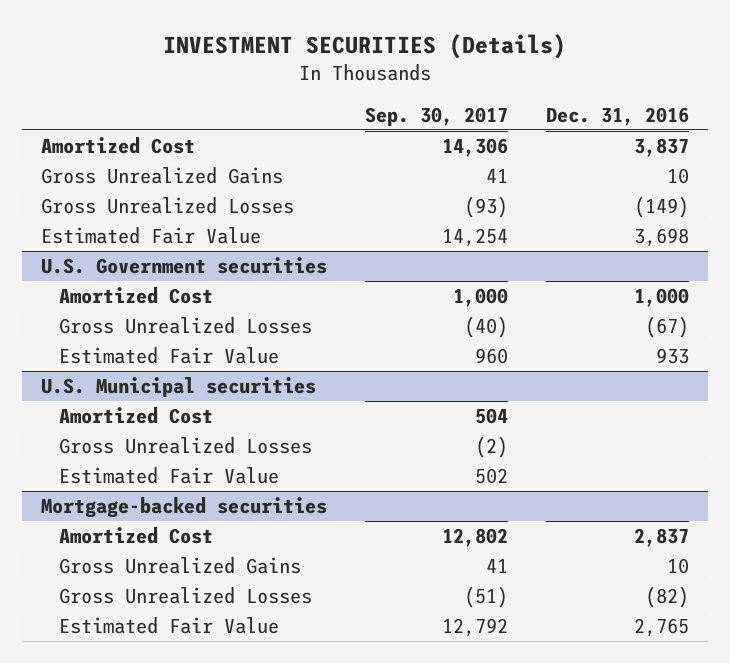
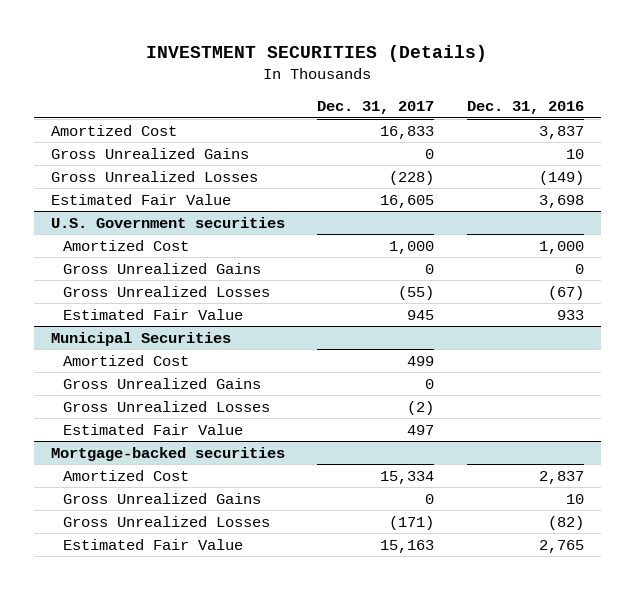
- | Sep. 30, 2017 | Dec. 31, 2016
+ | Dec. 31, 2017 | Dec. 31, 2016
@ U.S. Government securities
+ Gross Unrealized Gains | 0 | 0
- U.S. Municipal securities
+ Municipal Securities
+ Gross Unrealized Gains | 0 |

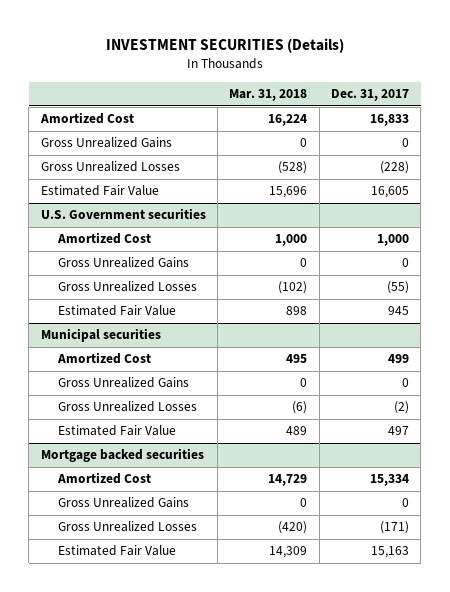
- | Dec. 31, 2017 | Dec. 31, 2016
+ | Mar. 31, 2018 | Dec. 31, 2017
- Municipal Securities
+ Municipal securities
- Mortgage-backed securities
+ Mortgage backed securities

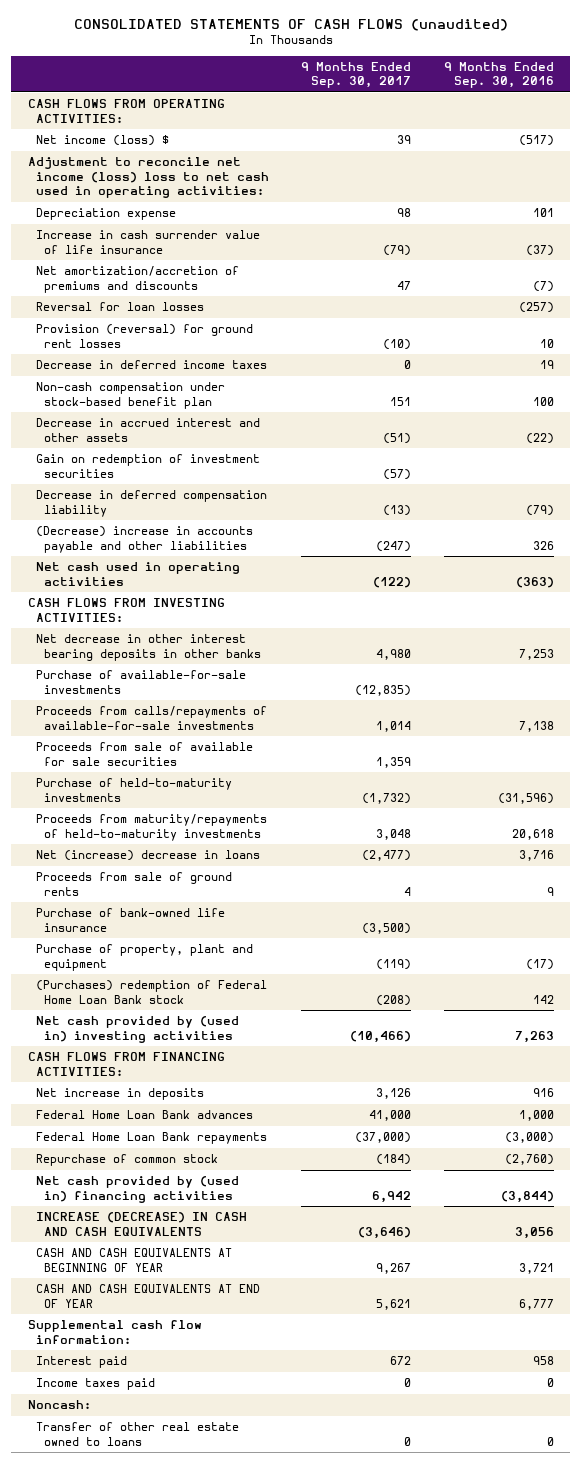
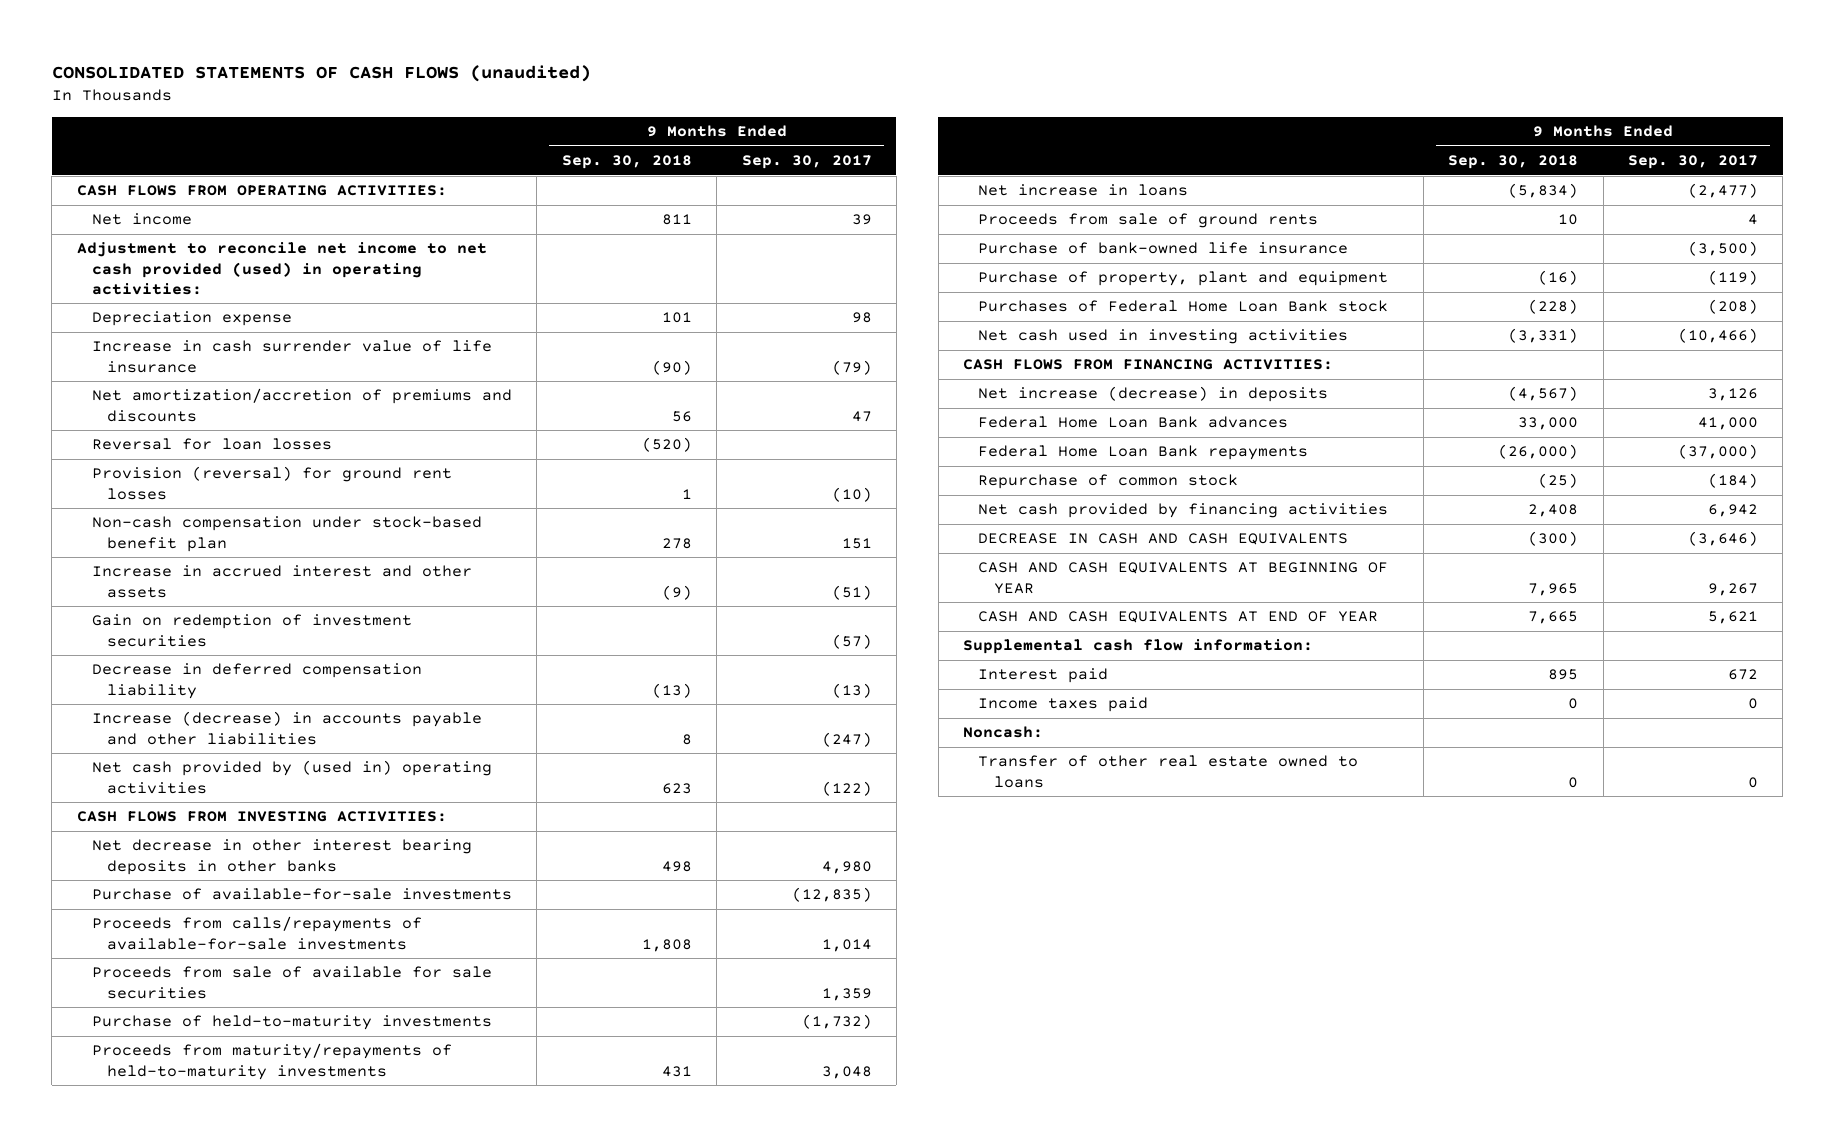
- | 9 Months Ended Sep. 30, 2017 | 9 Months Ended Sep. 30, 2016
+ | 9 Months Ended Sep. 30, 2018 | 9 Months Ended Sep. 30, 2017
- Net income (loss) $ | 39 | (517)
- Adjustment to reconcile net income (loss) loss to net cash used in operating activities:
+ Net income | 811 | 39
+ Adjustment to reconcile net income to net cash provided (used) in operating activities:
- Decrease in deferred income taxes | 0 | 19
- Decrease in accrued interest and other assets | (51) | (22)
+ Increase in accrued interest and other assets | (9) | (51)
- (Decrease) increase in accounts payable and other liabilities | (247) | 326
- Net cash used in operating activities | (122) | (363)
+ Increase (decrease) in accounts payable and other liabilities | 8 | (247)
+ Net cash provided by (used in) operating activities | 623 | (122)
- Net (increase) decrease in loans | (2,477) | 3,716
+ Net increase in loans | (5,834) | (2,477)
- (Purchases) redemption of Federal Home Loan Bank stock | (208) | 142
- Net cash provided by (used in) investing activities | (10,466) | 7,263
+ Purchases of Federal Home Loan Bank stock | (228) | (208)
+ Net cash used in investing activities | (3,331) | (10,466)
- Net increase in deposits | 3,126 | 916
+ Net increase (decrease) in deposits | (4,567) | 3,126
- Net cash provided by (used in) financing activities | 6,942 | (3,844)
- INCREASE (DECREASE) IN CASH AND CASH EQUIVALENTS | (3,646) | 3,056
+ Net cash provided by financing activities | 2,408 | 6,942
+ DECREASE IN CASH AND CASH EQUIVALENTS | (300) | (3,646)

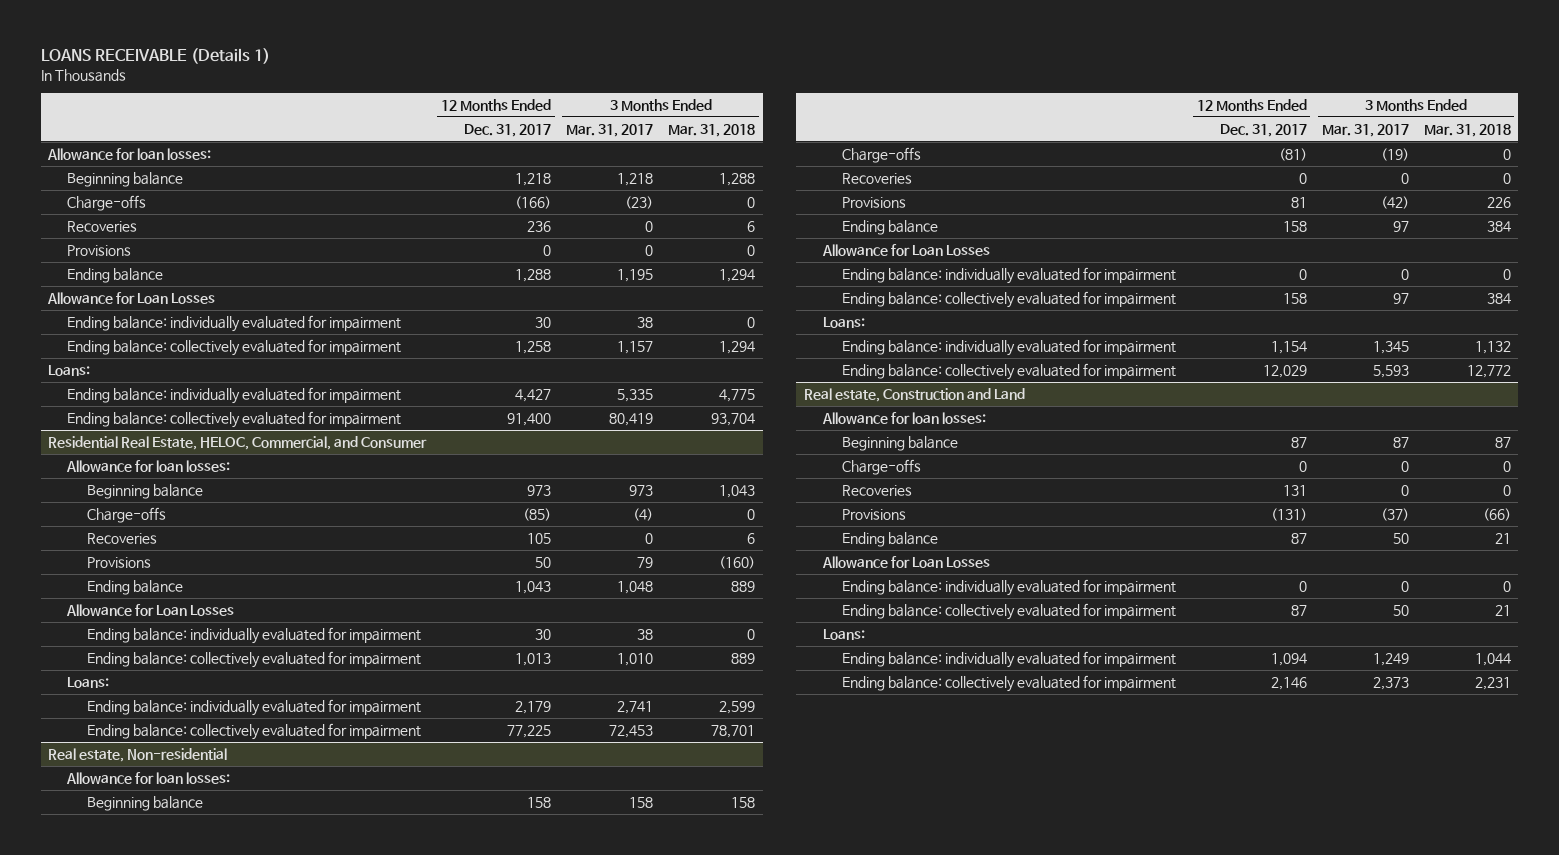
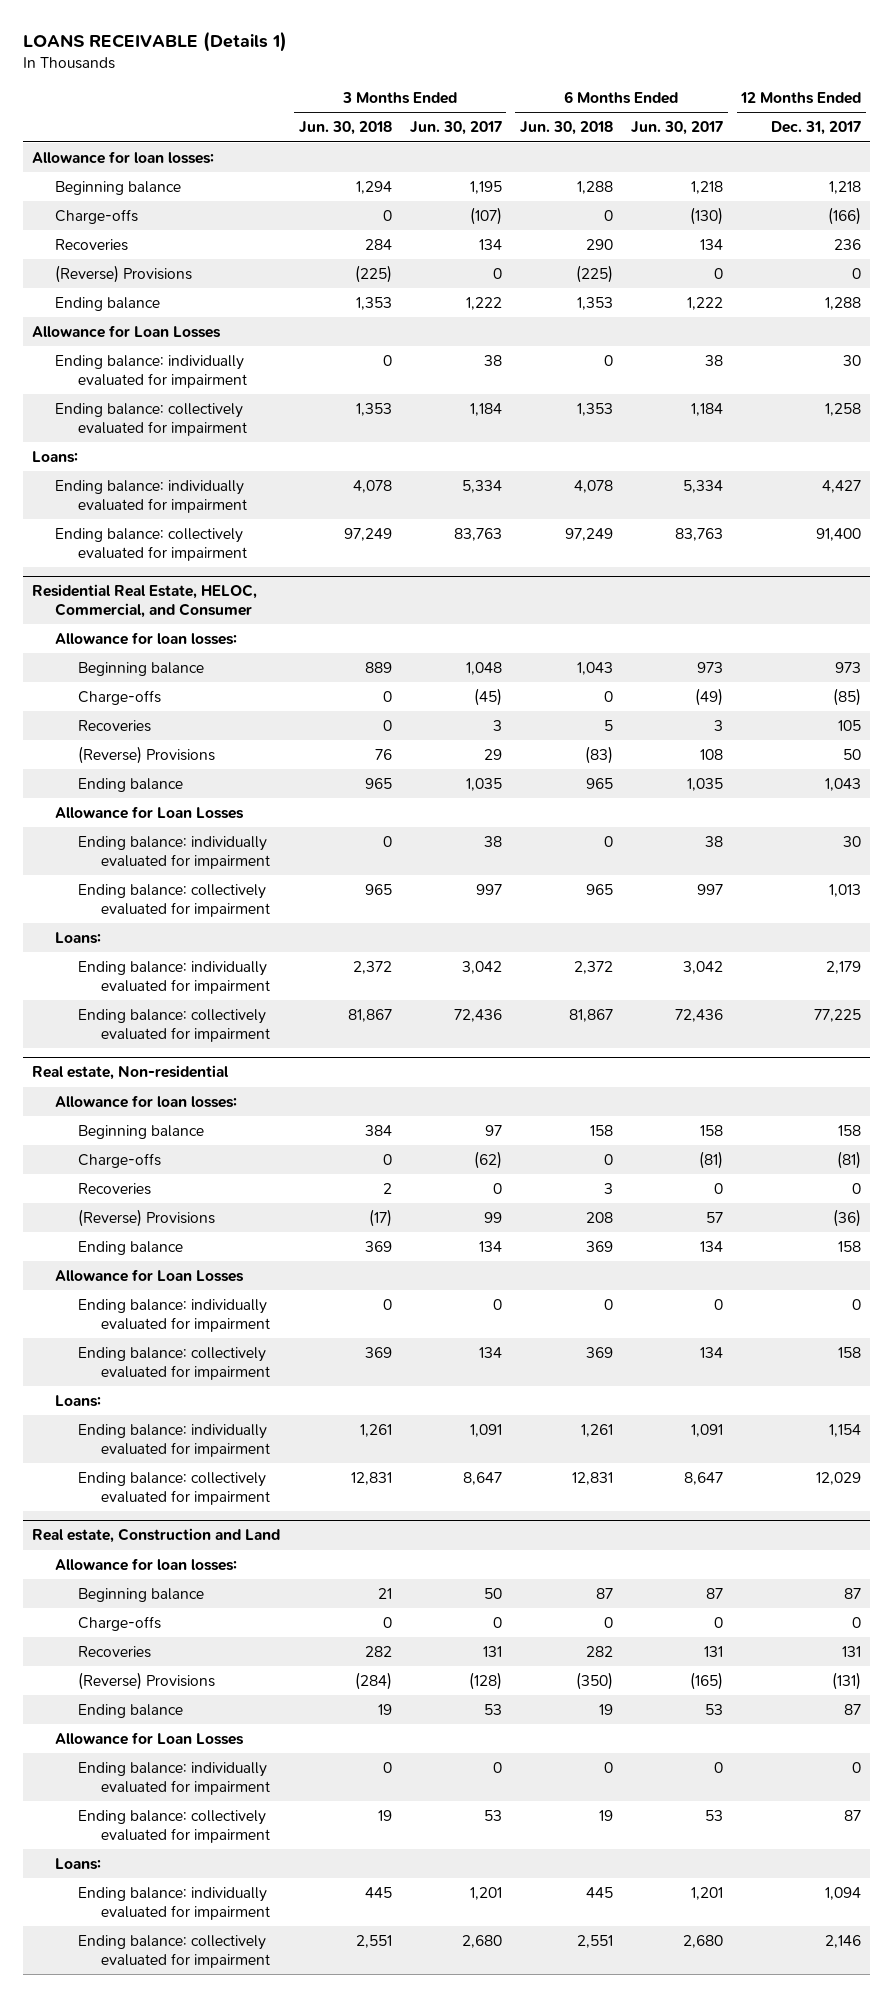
- | 12 Months Ended Dec. 31, 2017 | 3 Months Ended Mar. 31, 2017 | 3 Months Ended Mar. 31, 2018
+ | 3 Months Ended Jun. 30, 2018 | 3 Months Ended Jun. 30, 2017 | 6 Months Ended Jun. 30, 2018 | 6 Months Ended Jun. 30, 2017 | 12 Months Ended Dec. 31, 2017
- Provisions | 0 | 0 | 0
+ (Reverse) Provisions | (225) | 0 | (225) | 0 | 0
@ Residential Real Estate, HELOC, Commercial, and Consumer
- Provisions | 50 | 79 | (160)
+ (Reverse) Provisions | 76 | 29 | (83) | 108 | 50
@ Real estate, Non-residential
- Provisions | 81 | (42) | 226
+ (Reverse) Provisions | (17) | 99 | 208 | 57 | (36)
@ Real estate, Construction and Land
- Provisions | (131) | (37) | (66)
+ (Reverse) Provisions | (284) | (128) | (350) | (165) | (131)

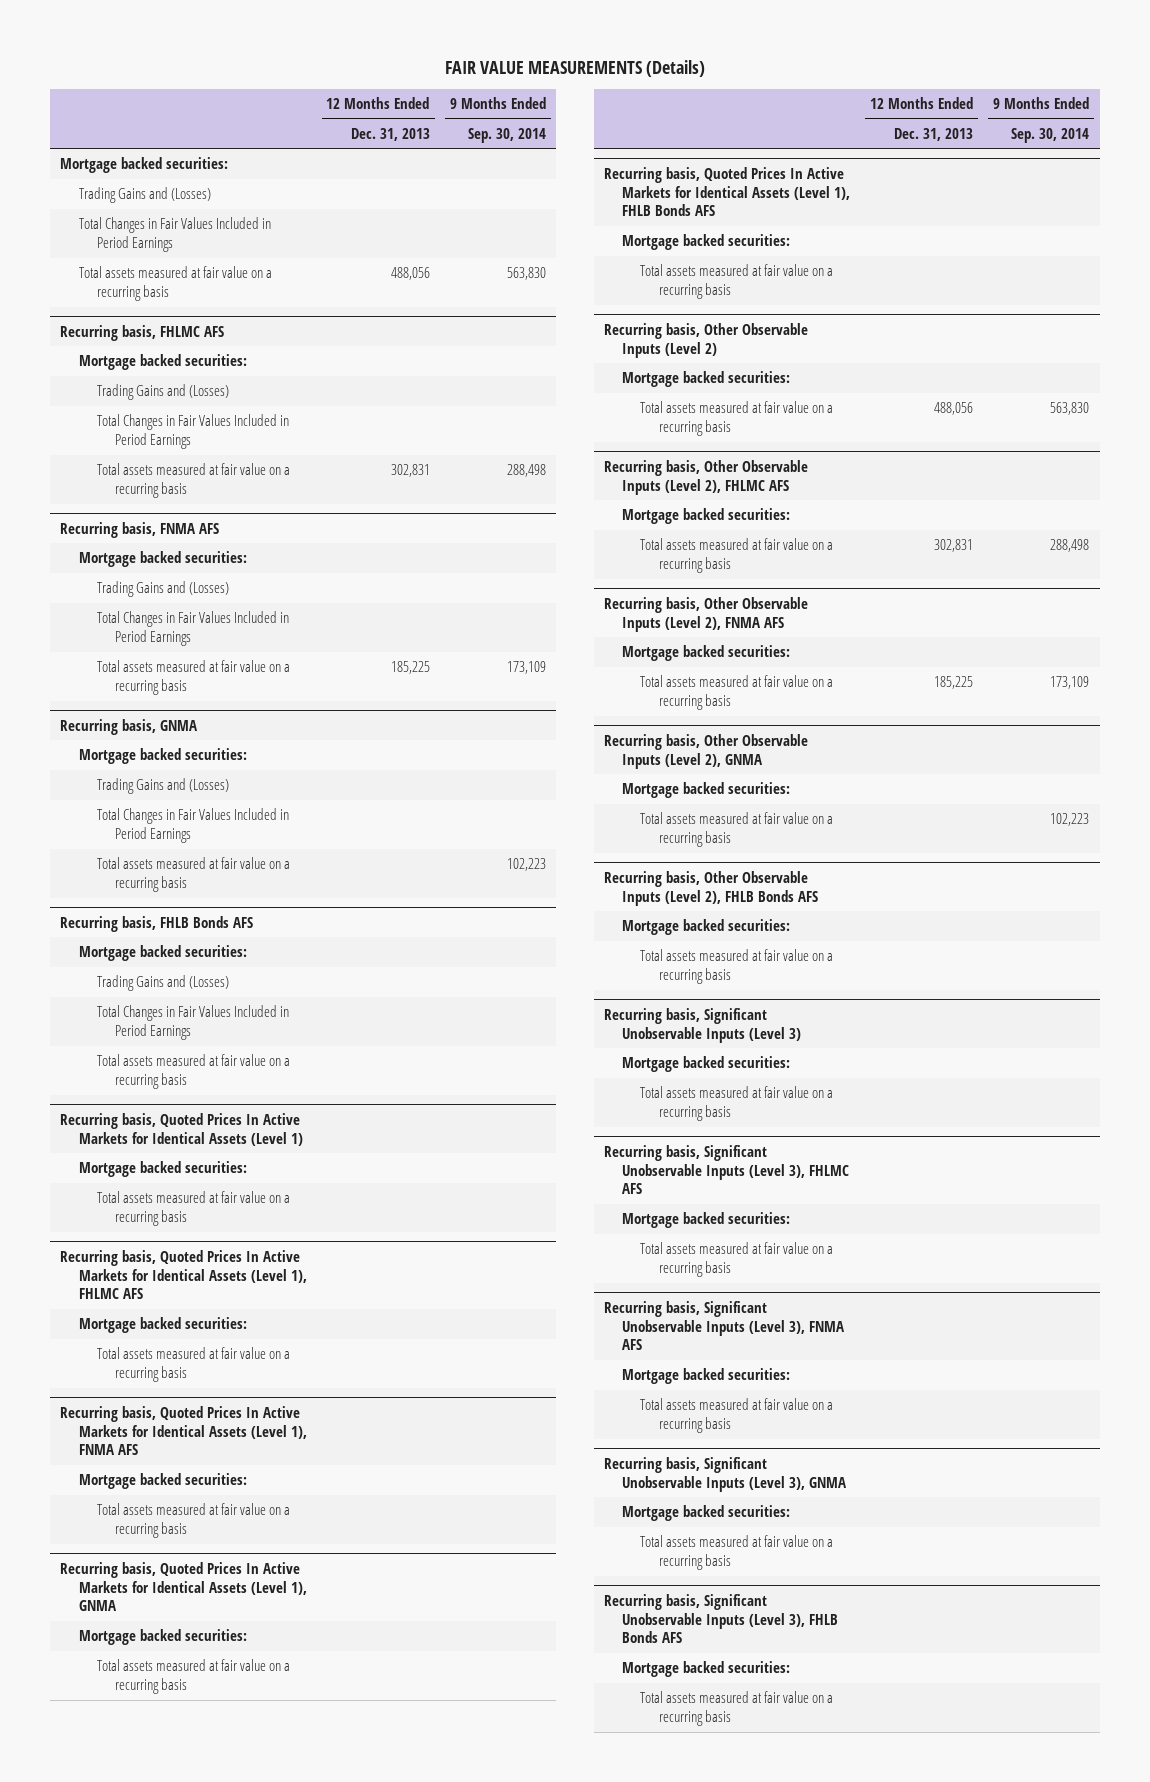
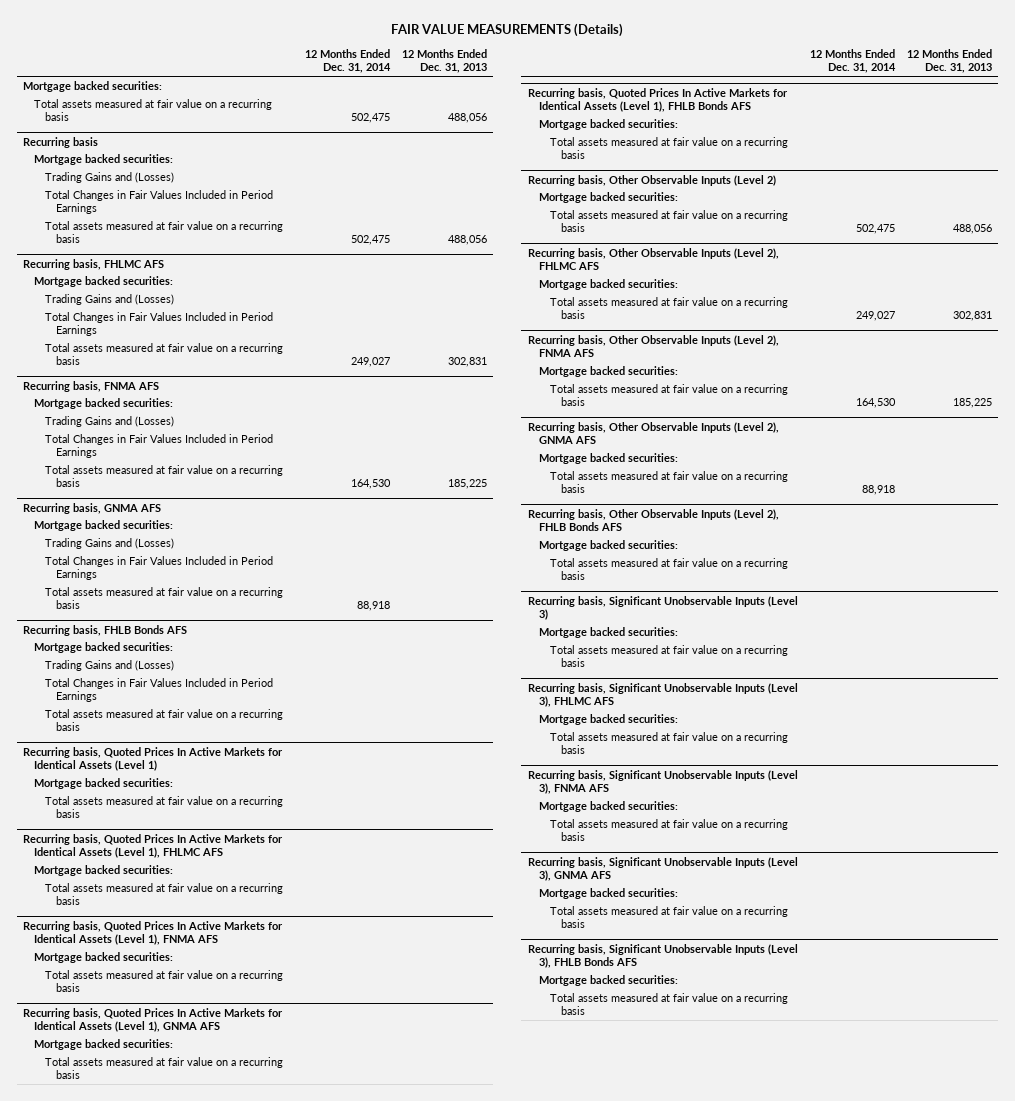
- | 12 Months Ended Dec. 31, 2013 | 9 Months Ended Sep. 30, 2014
+ | 12 Months Ended Dec. 31, 2014 | 12 Months Ended Dec. 31, 2013
+ Total assets measured at fair value on a recurring basis | 502,475 | 488,056
+ Recurring basis
+ Mortgage backed securities:
- Recurring basis, GNMA
+ Recurring basis, GNMA AFS
- Recurring basis, Quoted Prices In Active Markets for Identical Assets (Level 1), GNMA
+ Recurring basis, Quoted Prices In Active Markets for Identical Assets (Level 1), GNMA AFS
- Recurring basis, Other Observable Inputs (Level 2), GNMA
+ Recurring basis, Other Observable Inputs (Level 2), GNMA AFS
- Recurring basis, Significant Unobservable Inputs (Level 3), GNMA
+ Recurring basis, Significant Unobservable Inputs (Level 3), GNMA AFS

